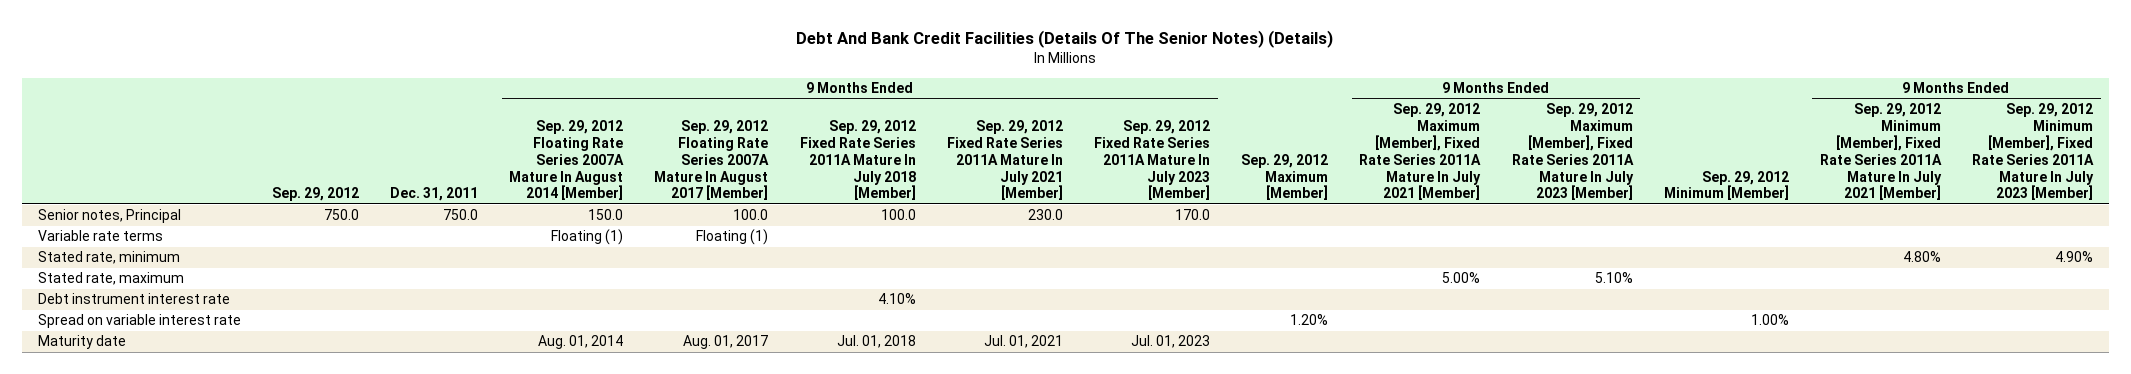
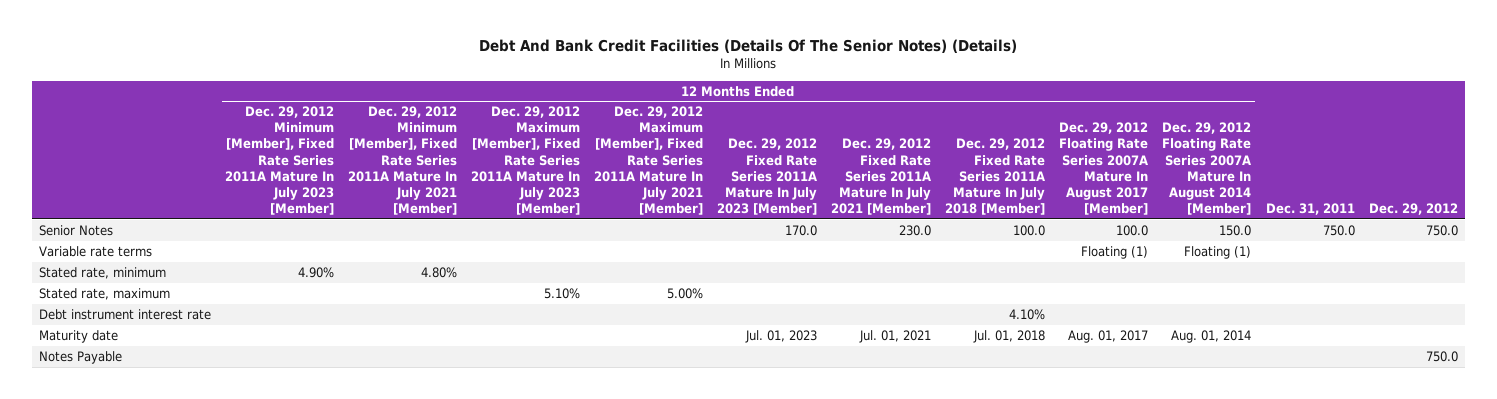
- | Sep. 29, 2012 | Dec. 31, 2011 | 9 Months Ended Sep. 29, 2012 Floating Rate Series 2007A Mature In August 2014 [Member] | 9 Months Ended Sep. 29, 2012 Floating Rate Series 2007A Mature In August 2017 [Member] | 9 Months Ended Sep. 29, 2012 Fixed Rate Series 2011A Mature In July 2018 [Member] | 9 Months Ended Sep. 29, 2012 Fixed Rate Series 2011A Mature In July 2021 [Member] | 9 Months Ended Sep. 29, 2012 Fixed Rate Series 2011A Mature In July 2023 [Member] | Sep. 29, 2012 Maximum [Member] | 9 Months Ended Sep. 29, 2012 Maximum [Member], Fixed Rate Series 2011A Mature In July 2021 [Member] | 9 Months Ended Sep. 29, 2012 Maximum [Member], Fixed Rate Series 2011A Mature In July 2023 [Member] | Sep. 29, 2012 Minimum [Member] | 9 Months Ended Sep. 29, 2012 Minimum [Member], Fixed Rate Series 2011A Mature In July 2021 [Member] | 9 Months Ended Sep. 29, 2012 Minimum [Member], Fixed Rate Series 2011A Mature In July 2023 [Member]
+ | 12 Months Ended Dec. 29, 2012 Minimum [Member], Fixed Rate Series 2011A Mature In July 2023 [Member] | 12 Months Ended Dec. 29, 2012 Minimum [Member], Fixed Rate Series 2011A Mature In July 2021 [Member] | 12 Months Ended Dec. 29, 2012 Maximum [Member], Fixed Rate Series 2011A Mature In July 2023 [Member] | 12 Months Ended Dec. 29, 2012 Maximum [Member], Fixed Rate Series 2011A Mature In July 2021 [Member] | 12 Months Ended Dec. 29, 2012 Fixed Rate Series 2011A Mature In July 2023 [Member] | 12 Months Ended Dec. 29, 2012 Fixed Rate Series 2011A Mature In July 2021 [Member] | 12 Months Ended Dec. 29, 2012 Fixed Rate Series 2011A Mature In July 2018 [Member] | 12 Months Ended Dec. 29, 2012 Floating Rate Series 2007A Mature In August 2017 [Member] | 12 Months Ended Dec. 29, 2012 Floating Rate Series 2007A Mature In August 2014 [Member] | Dec. 31, 2011 | Dec. 29, 2012
- Senior notes, Principal | 750.0 | 750.0 | 150.0 | 100.0 | 100.0 | 230.0 | 170.0 | | | | | |
+ Senior Notes | | | | | 170.0 | 230.0 | 100.0 | 100.0 | 150.0 | 750.0 | 750.0
- Spread on variable interest rate | | | | | | | | 1.20% | | | 1.00% | |
+ Notes Payable | | | | | | | | | | | 750.0

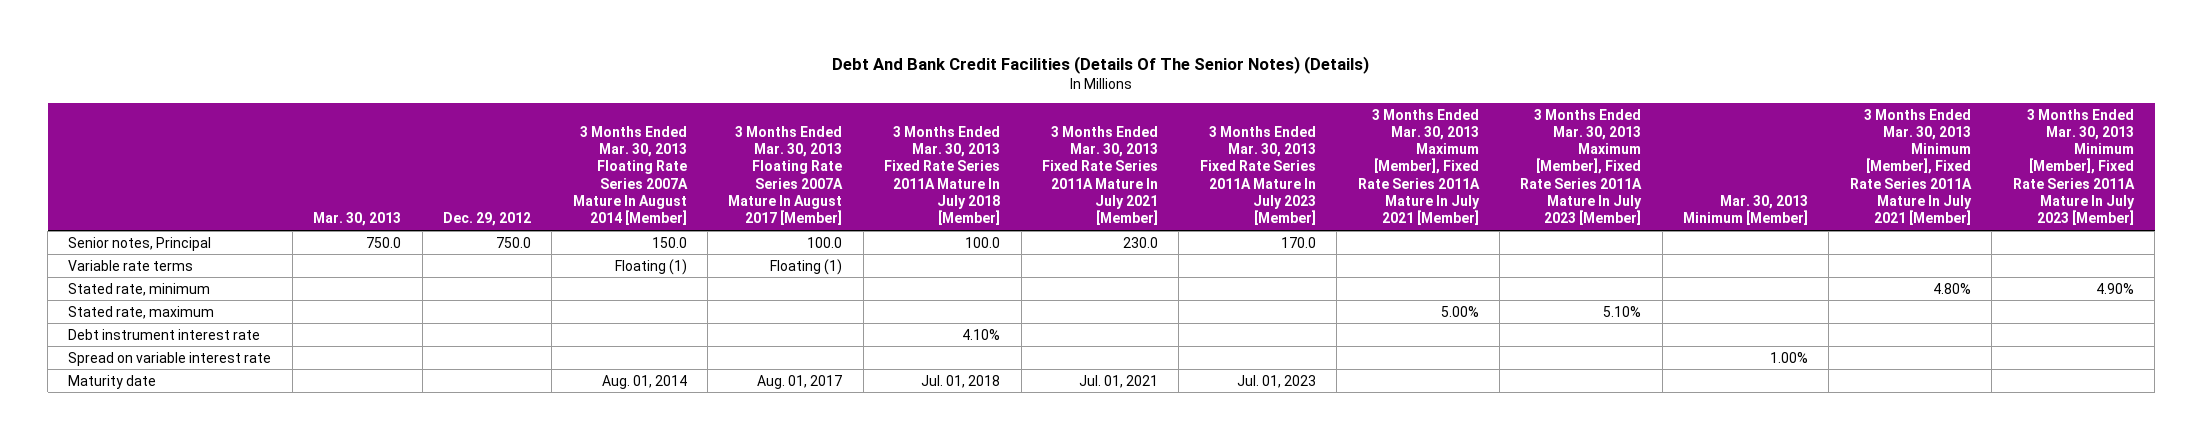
- | 12 Months Ended Dec. 29, 2012 Minimum [Member], Fixed Rate Series 2011A Mature In July 2023 [Member] | 12 Months Ended Dec. 29, 2012 Minimum [Member], Fixed Rate Series 2011A Mature In July 2021 [Member] | 12 Months Ended Dec. 29, 2012 Maximum [Member], Fixed Rate Series 2011A Mature In July 2023 [Member] | 12 Months Ended Dec. 29, 2012 Maximum [Member], Fixed Rate Series 2011A Mature In July 2021 [Member] | 12 Months Ended Dec. 29, 2012 Fixed Rate Series 2011A Mature In July 2023 [Member] | 12 Months Ended Dec. 29, 2012 Fixed Rate Series 2011A Mature In July 2021 [Member] | 12 Months Ended Dec. 29, 2012 Fixed Rate Series 2011A Mature In July 2018 [Member] | 12 Months Ended Dec. 29, 2012 Floating Rate Series 2007A Mature In August 2017 [Member] | 12 Months Ended Dec. 29, 2012 Floating Rate Series 2007A Mature In August 2014 [Member] | Dec. 31, 2011 | Dec. 29, 2012
+ | Mar. 30, 2013 | Dec. 29, 2012 | 3 Months Ended Mar. 30, 2013 Floating Rate Series 2007A Mature In August 2014 [Member] | 3 Months Ended Mar. 30, 2013 Floating Rate Series 2007A Mature In August 2017 [Member] | 3 Months Ended Mar. 30, 2013 Fixed Rate Series 2011A Mature In July 2018 [Member] | 3 Months Ended Mar. 30, 2013 Fixed Rate Series 2011A Mature In July 2021 [Member] | 3 Months Ended Mar. 30, 2013 Fixed Rate Series 2011A Mature In July 2023 [Member] | 3 Months Ended Mar. 30, 2013 Maximum [Member], Fixed Rate Series 2011A Mature In July 2021 [Member] | 3 Months Ended Mar. 30, 2013 Maximum [Member], Fixed Rate Series 2011A Mature In July 2023 [Member] | Mar. 30, 2013 Minimum [Member] | 3 Months Ended Mar. 30, 2013 Minimum [Member], Fixed Rate Series 2011A Mature In July 2021 [Member] | 3 Months Ended Mar. 30, 2013 Minimum [Member], Fixed Rate Series 2011A Mature In July 2023 [Member]
- Senior Notes | | | | | 170.0 | 230.0 | 100.0 | 100.0 | 150.0 | 750.0 | 750.0
+ Senior notes, Principal | 750.0 | 750.0 | 150.0 | 100.0 | 100.0 | 230.0 | 170.0 | | | | |
+ Spread on variable interest rate | | | | | | | | | | 1.00% | |
- Notes Payable | | | | | | | | | | | 750.0

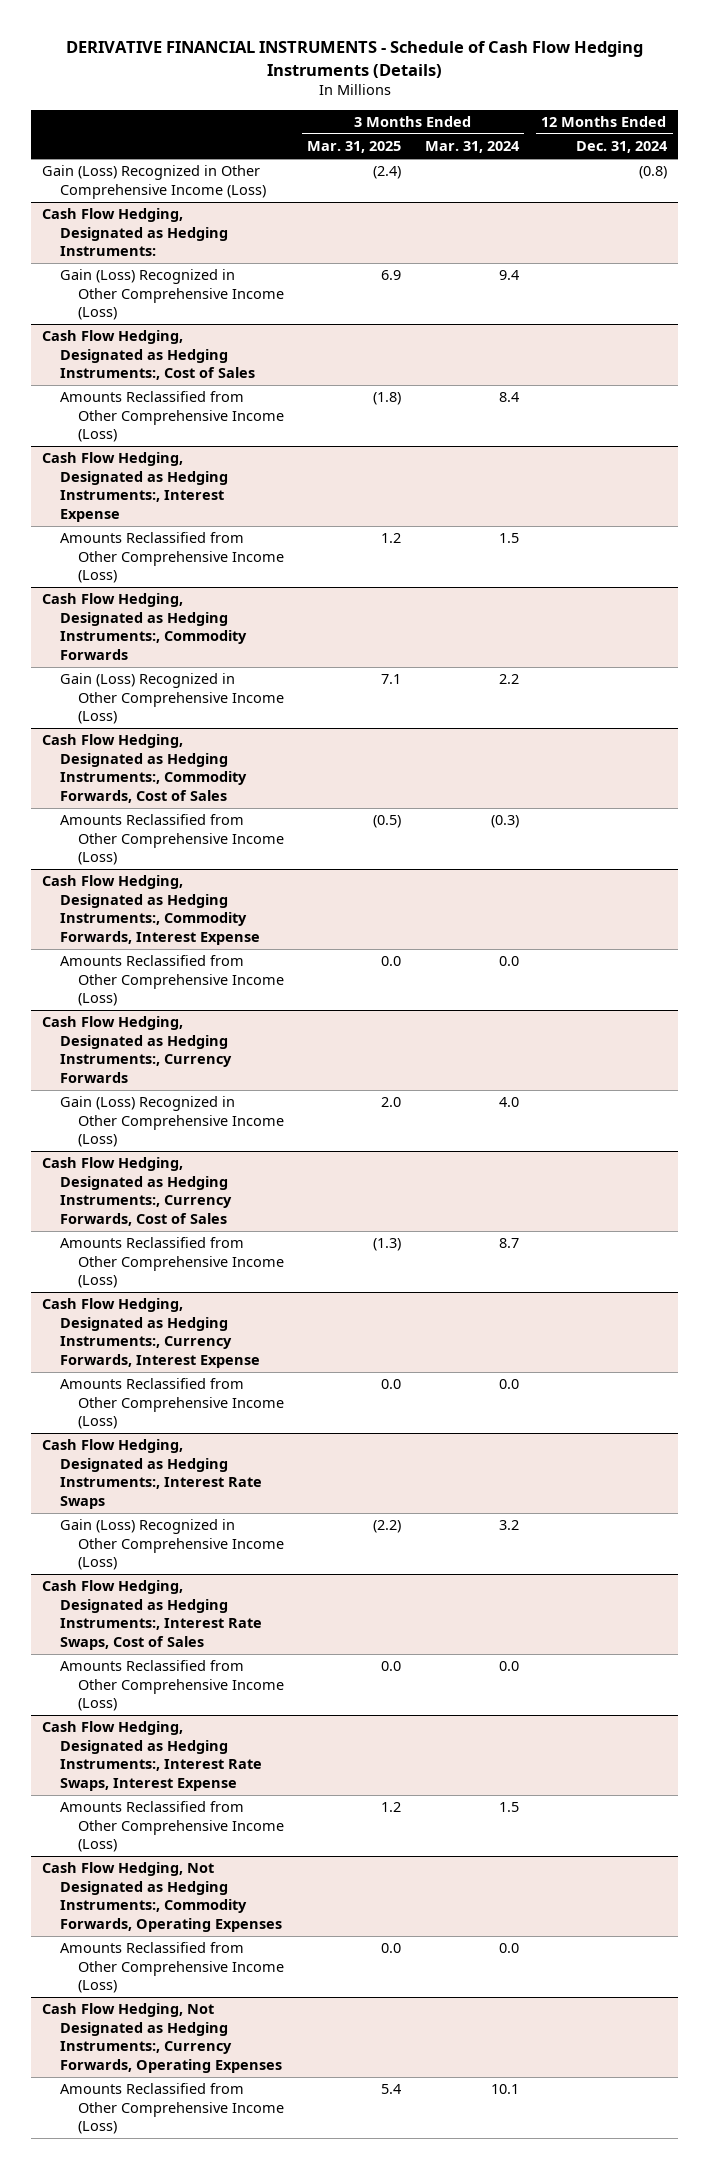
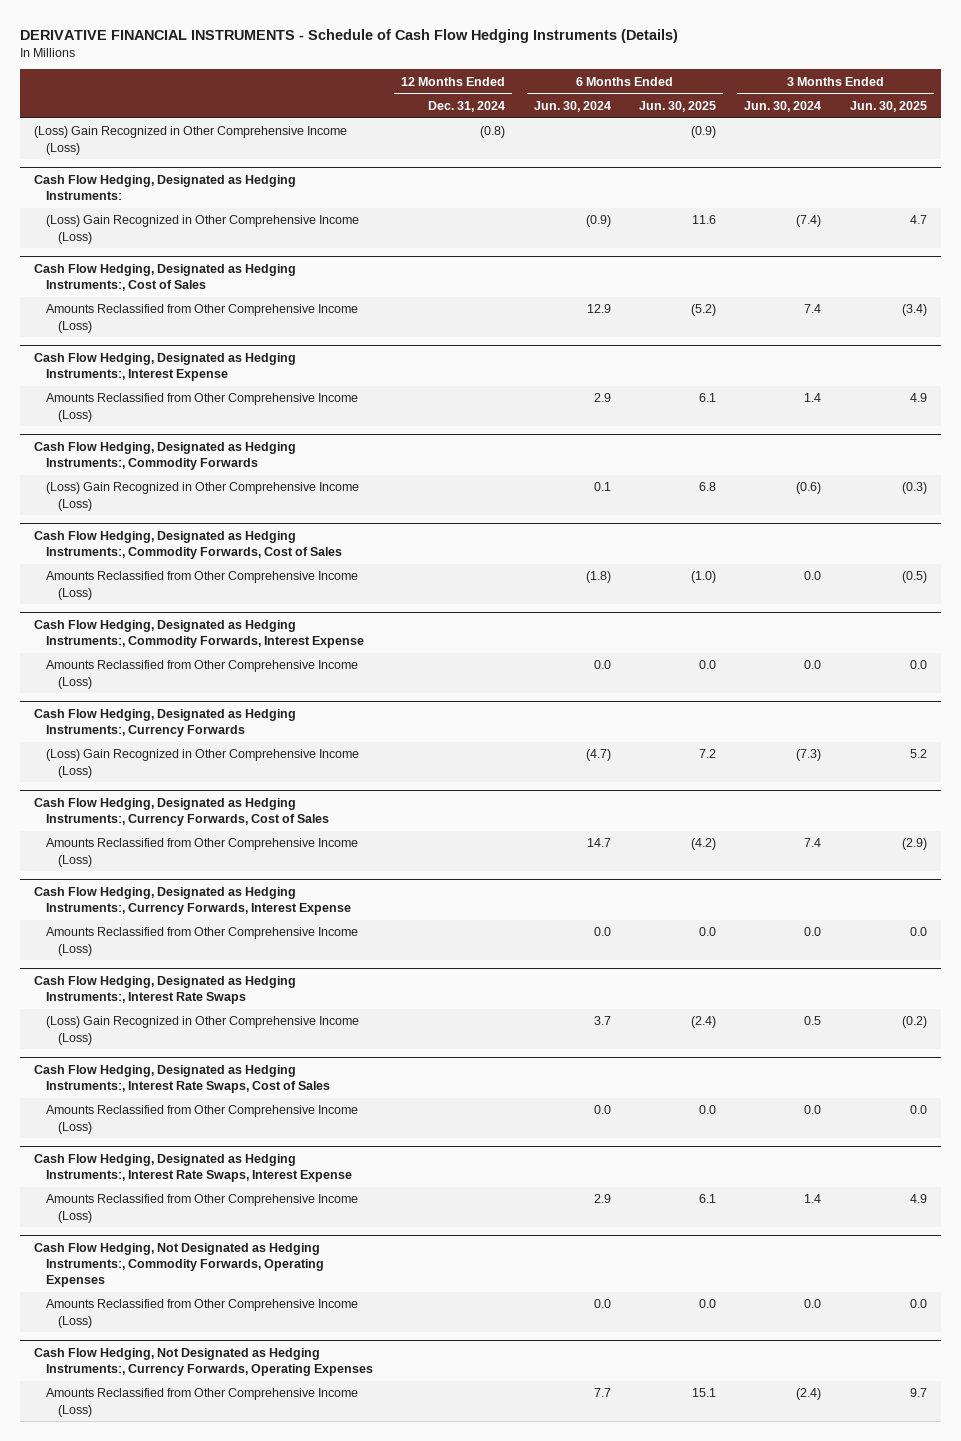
- | 3 Months Ended Mar. 31, 2025 | 3 Months Ended Mar. 31, 2024 | 12 Months Ended Dec. 31, 2024
+ | 12 Months Ended Dec. 31, 2024 | 6 Months Ended Jun. 30, 2024 | 6 Months Ended Jun. 30, 2025 | 3 Months Ended Jun. 30, 2024 | 3 Months Ended Jun. 30, 2025
- Gain (Loss) Recognized in Other Comprehensive Income (Loss) | (2.4) | | (0.8)
+ (Loss) Gain Recognized in Other Comprehensive Income (Loss) | (0.8) | | (0.9) | |
@ Cash Flow Hedging, Designated as Hedging Instruments:
- Gain (Loss) Recognized in Other Comprehensive Income (Loss) | 6.9 | 9.4 |
+ (Loss) Gain Recognized in Other Comprehensive Income (Loss) | | (0.9) | 11.6 | (7.4) | 4.7
@ Cash Flow Hedging, Designated as Hedging Instruments:, Commodity Forwards
- Gain (Loss) Recognized in Other Comprehensive Income (Loss) | 7.1 | 2.2 |
+ (Loss) Gain Recognized in Other Comprehensive Income (Loss) | | 0.1 | 6.8 | (0.6) | (0.3)
@ Cash Flow Hedging, Designated as Hedging Instruments:, Currency Forwards
- Gain (Loss) Recognized in Other Comprehensive Income (Loss) | 2.0 | 4.0 |
+ (Loss) Gain Recognized in Other Comprehensive Income (Loss) | | (4.7) | 7.2 | (7.3) | 5.2
@ Cash Flow Hedging, Designated as Hedging Instruments:, Interest Rate Swaps
- Gain (Loss) Recognized in Other Comprehensive Income (Loss) | (2.2) | 3.2 |
+ (Loss) Gain Recognized in Other Comprehensive Income (Loss) | | 3.7 | (2.4) | 0.5 | (0.2)

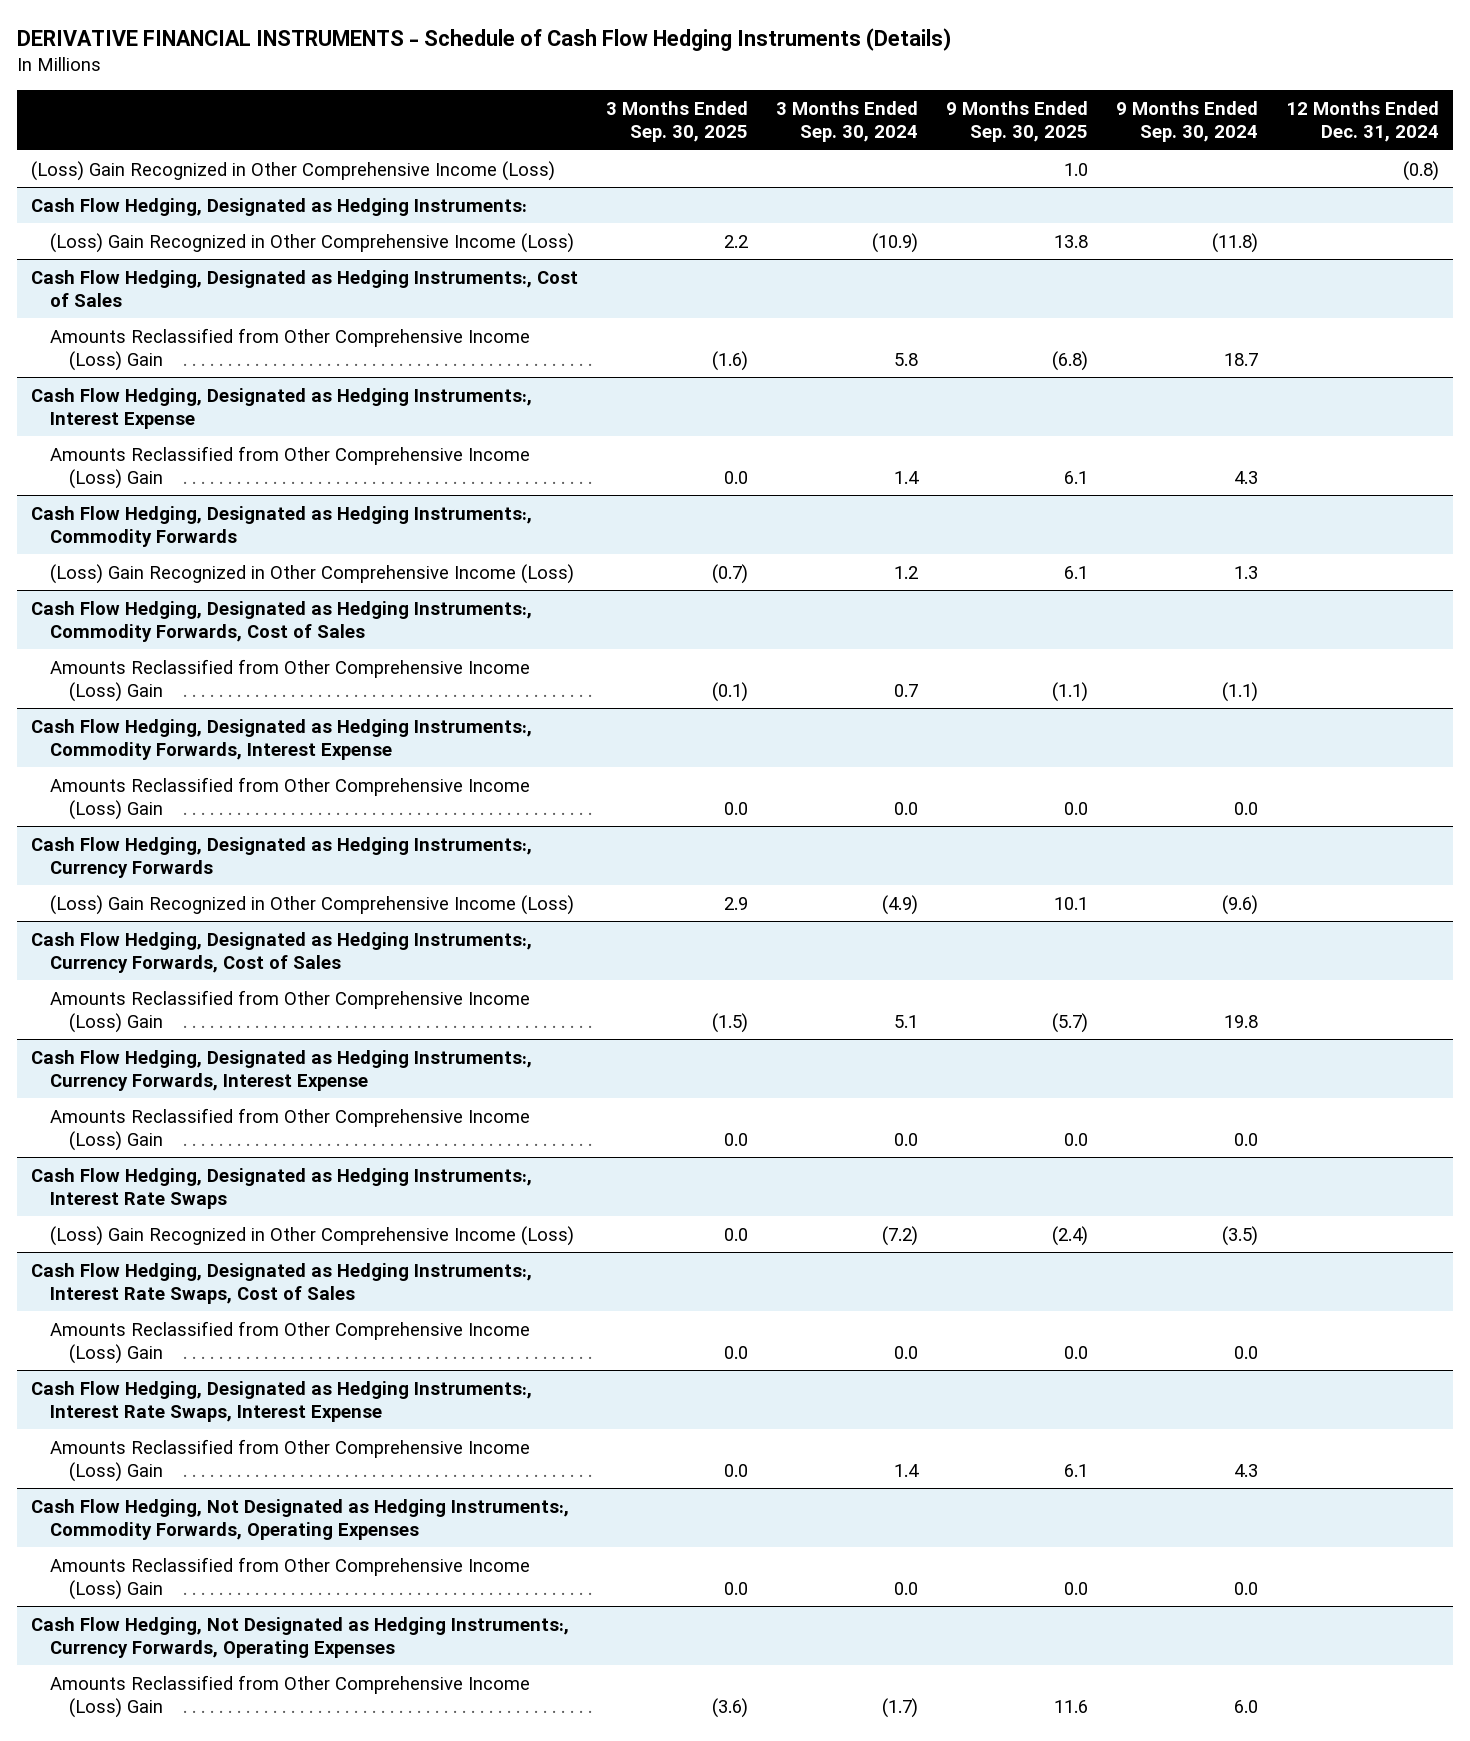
- | 12 Months Ended Dec. 31, 2024 | 6 Months Ended Jun. 30, 2024 | 6 Months Ended Jun. 30, 2025 | 3 Months Ended Jun. 30, 2024 | 3 Months Ended Jun. 30, 2025
+ | 3 Months Ended Sep. 30, 2025 | 3 Months Ended Sep. 30, 2024 | 9 Months Ended Sep. 30, 2025 | 9 Months Ended Sep. 30, 2024 | 12 Months Ended Dec. 31, 2024
@ Cash Flow Hedging, Designated as Hedging Instruments:, Cost of Sales
- Amounts Reclassified from Other Comprehensive Income (Loss) | | 12.9 | (5.2) | 7.4 | (3.4)
+ Amounts Reclassified from Other Comprehensive Income (Loss) Gain | (1.6) | 5.8 | (6.8) | 18.7 |
@ Cash Flow Hedging, Designated as Hedging Instruments:, Interest Expense
- Amounts Reclassified from Other Comprehensive Income (Loss) | | 2.9 | 6.1 | 1.4 | 4.9
+ Amounts Reclassified from Other Comprehensive Income (Loss) Gain | 0.0 | 1.4 | 6.1 | 4.3 |
@ Cash Flow Hedging, Designated as Hedging Instruments:, Commodity Forwards, Cost of Sales
- Amounts Reclassified from Other Comprehensive Income (Loss) | | (1.8) | (1.0) | 0.0 | (0.5)
+ Amounts Reclassified from Other Comprehensive Income (Loss) Gain | (0.1) | 0.7 | (1.1) | (1.1) |
@ Cash Flow Hedging, Designated as Hedging Instruments:, Commodity Forwards, Interest Expense
- Amounts Reclassified from Other Comprehensive Income (Loss) | | 0.0 | 0.0 | 0.0 | 0.0
+ Amounts Reclassified from Other Comprehensive Income (Loss) Gain | 0.0 | 0.0 | 0.0 | 0.0 |
@ Cash Flow Hedging, Designated as Hedging Instruments:, Currency Forwards, Cost of Sales
- Amounts Reclassified from Other Comprehensive Income (Loss) | | 14.7 | (4.2) | 7.4 | (2.9)
+ Amounts Reclassified from Other Comprehensive Income (Loss) Gain | (1.5) | 5.1 | (5.7) | 19.8 |
@ Cash Flow Hedging, Designated as Hedging Instruments:, Currency Forwards, Interest Expense
- Amounts Reclassified from Other Comprehensive Income (Loss) | | 0.0 | 0.0 | 0.0 | 0.0
+ Amounts Reclassified from Other Comprehensive Income (Loss) Gain | 0.0 | 0.0 | 0.0 | 0.0 |
@ Cash Flow Hedging, Designated as Hedging Instruments:, Interest Rate Swaps, Cost of Sales
- Amounts Reclassified from Other Comprehensive Income (Loss) | | 0.0 | 0.0 | 0.0 | 0.0
+ Amounts Reclassified from Other Comprehensive Income (Loss) Gain | 0.0 | 0.0 | 0.0 | 0.0 |
@ Cash Flow Hedging, Designated as Hedging Instruments:, Interest Rate Swaps, Interest Expense
- Amounts Reclassified from Other Comprehensive Income (Loss) | | 2.9 | 6.1 | 1.4 | 4.9
+ Amounts Reclassified from Other Comprehensive Income (Loss) Gain | 0.0 | 1.4 | 6.1 | 4.3 |
@ Cash Flow Hedging, Not Designated as Hedging Instruments:, Commodity Forwards, Operating Expenses
- Amounts Reclassified from Other Comprehensive Income (Loss) | | 0.0 | 0.0 | 0.0 | 0.0
+ Amounts Reclassified from Other Comprehensive Income (Loss) Gain | 0.0 | 0.0 | 0.0 | 0.0 |
@ Cash Flow Hedging, Not Designated as Hedging Instruments:, Currency Forwards, Operating Expenses
- Amounts Reclassified from Other Comprehensive Income (Loss) | | 7.7 | 15.1 | (2.4) | 9.7
+ Amounts Reclassified from Other Comprehensive Income (Loss) Gain | (3.6) | (1.7) | 11.6 | 6.0 |

